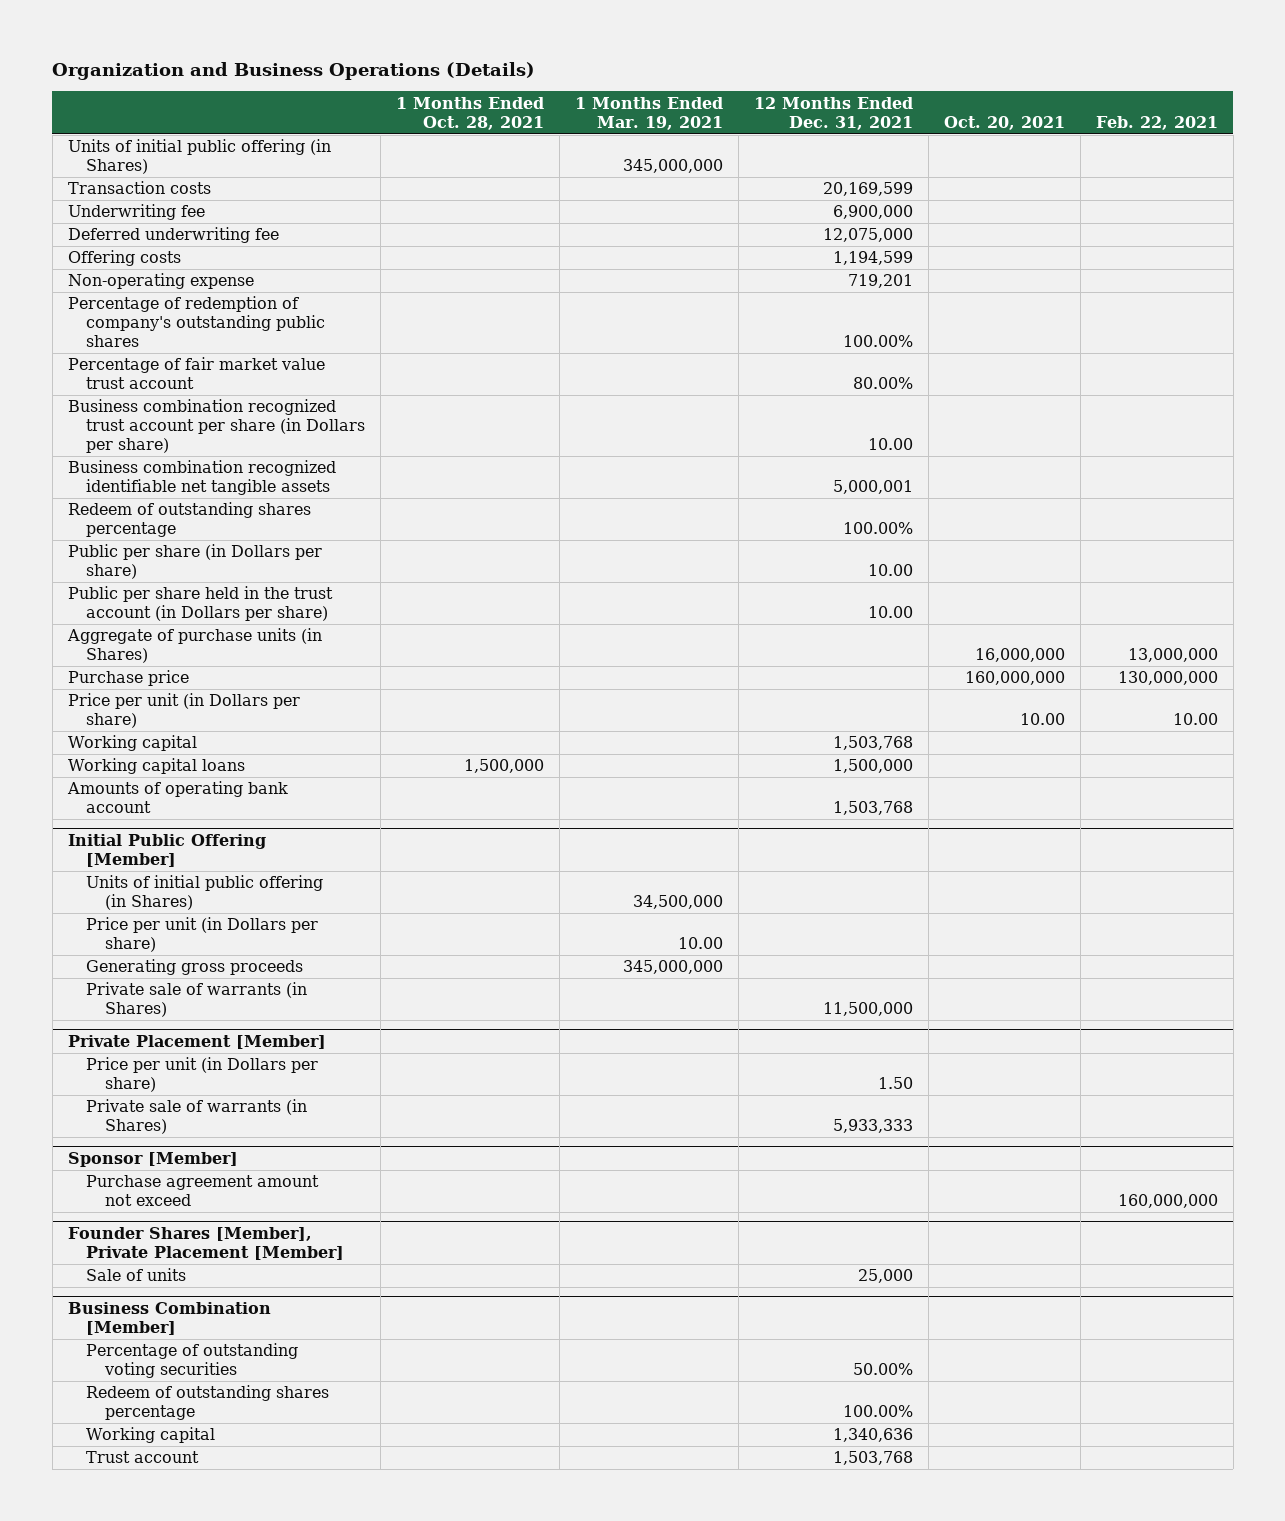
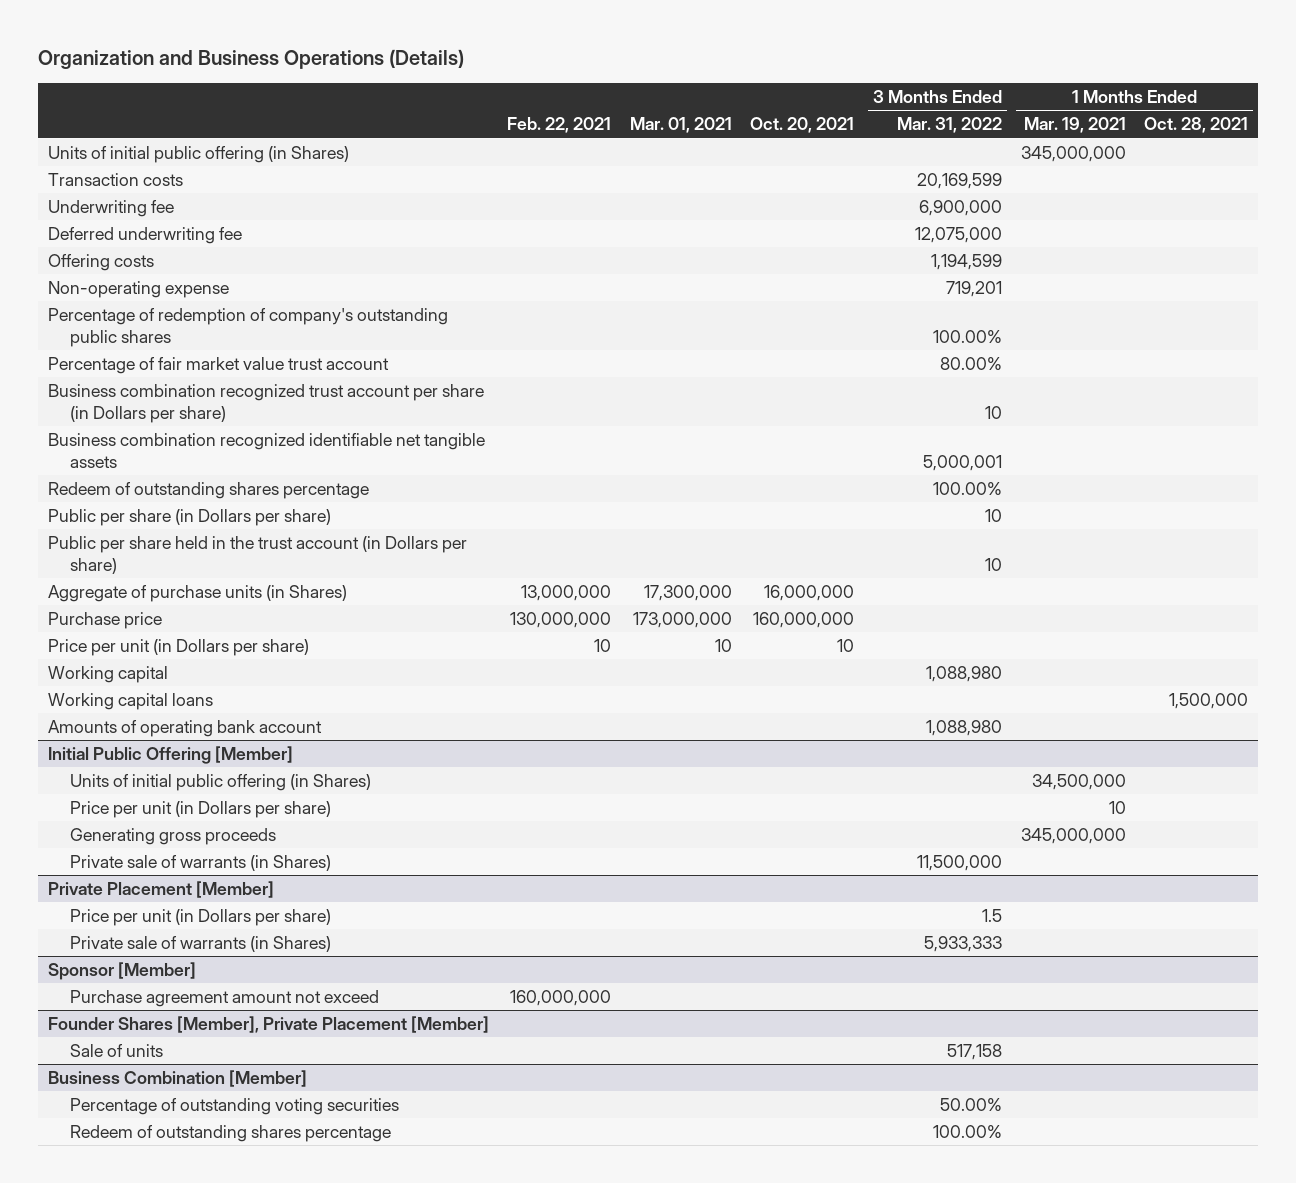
- | 1 Months Ended Oct. 28, 2021 | 1 Months Ended Mar. 19, 2021 | 12 Months Ended Dec. 31, 2021 | Oct. 20, 2021 | Feb. 22, 2021
+ | Feb. 22, 2021 | Mar. 01, 2021 | Oct. 20, 2021 | 3 Months Ended Mar. 31, 2022 | 1 Months Ended Mar. 19, 2021 | 1 Months Ended Oct. 28, 2021
- Price per unit (in Dollars per share) | | | | 10.00 | 10.00
+ Price per unit (in Dollars per share) | 10 | 10 | 10 | | |
@ Initial Public Offering [Member]
- Price per unit (in Dollars per share) | | 10.00 | | |
+ Price per unit (in Dollars per share) | | | | | 10 |
@ Business Combination [Member]
- Working capital | | | 1,340,636 | |
- Trust account | | | 1,503,768 | |

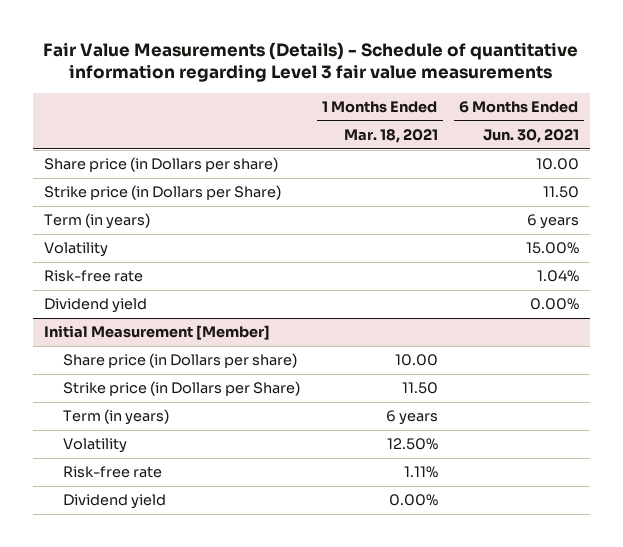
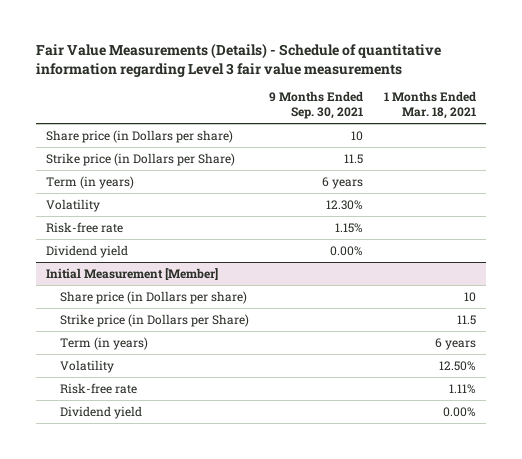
- | 1 Months Ended Mar. 18, 2021 | 6 Months Ended Jun. 30, 2021
+ | 9 Months Ended Sep. 30, 2021 | 1 Months Ended Mar. 18, 2021
@ Initial Measurement [Member]
- Share price (in Dollars per share) | 10.00 |
- Strike price (in Dollars per Share) | 11.50 |
+ Share price (in Dollars per share) | | 10
+ Strike price (in Dollars per Share) | | 11.5

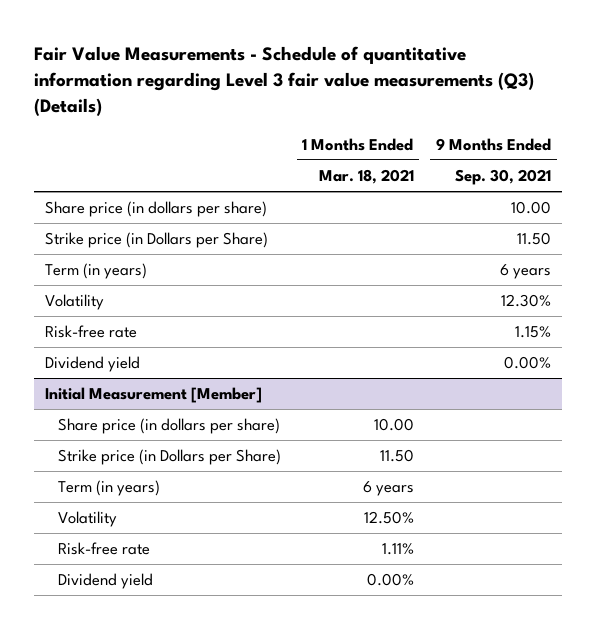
- Fair Value Measurements (Details) - Schedule of quantitative information regarding Level 3 fair value measurements
+ Fair Value Measurements - Schedule of quantitative information regarding Level 3 fair value measurements (Q3) (Details)
- | 9 Months Ended Sep. 30, 2021 | 1 Months Ended Mar. 18, 2021
+ | 1 Months Ended Mar. 18, 2021 | 9 Months Ended Sep. 30, 2021
- Share price (in Dollars per share) | 10 |
- Strike price (in Dollars per Share) | 11.5 |
+ Share price (in dollars per share) | | 10.00
+ Strike price (in Dollars per Share) | | 11.50
@ Initial Measurement [Member]
- Share price (in Dollars per share) | | 10
- Strike price (in Dollars per Share) | | 11.5
+ Share price (in dollars per share) | 10.00 |
+ Strike price (in Dollars per Share) | 11.50 |

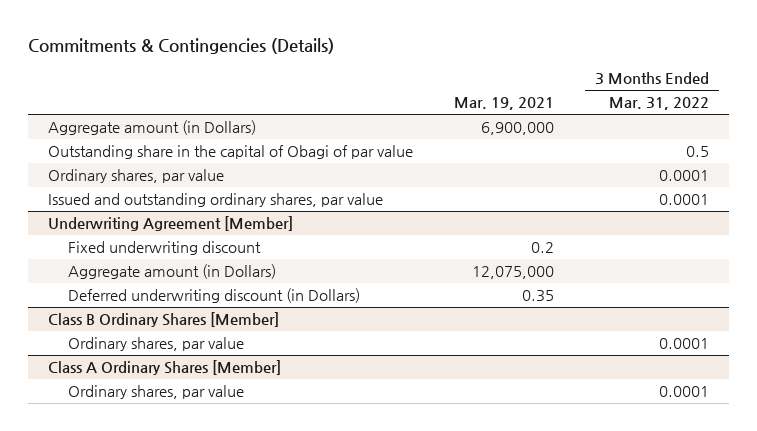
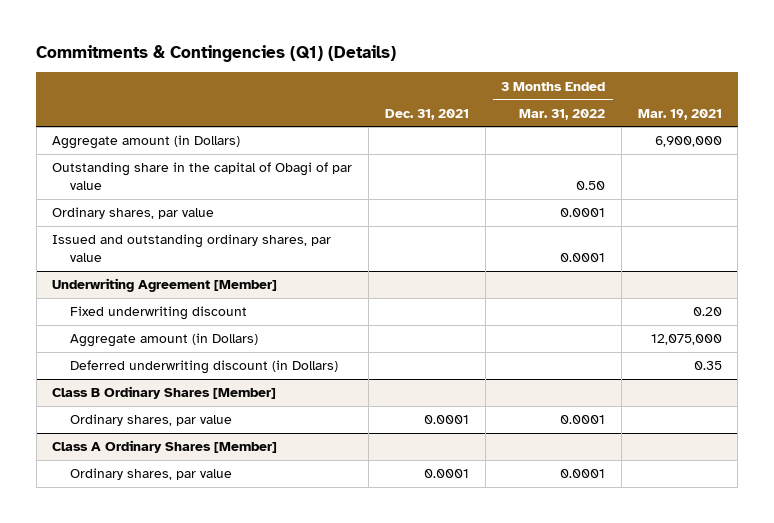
- Commitments & Contingencies (Details)
+ Commitments & Contingencies (Q1) (Details)
- | Mar. 19, 2021 | 3 Months Ended Mar. 31, 2022
+ | Dec. 31, 2021 | 3 Months Ended Mar. 31, 2022 | Mar. 19, 2021
- Outstanding share in the capital of Obagi of par value | | 0.5
+ Outstanding share in the capital of Obagi of par value | | 0.50 |
@ Underwriting Agreement [Member]
- Fixed underwriting discount | 0.2 |
+ Fixed underwriting discount | | | 0.20

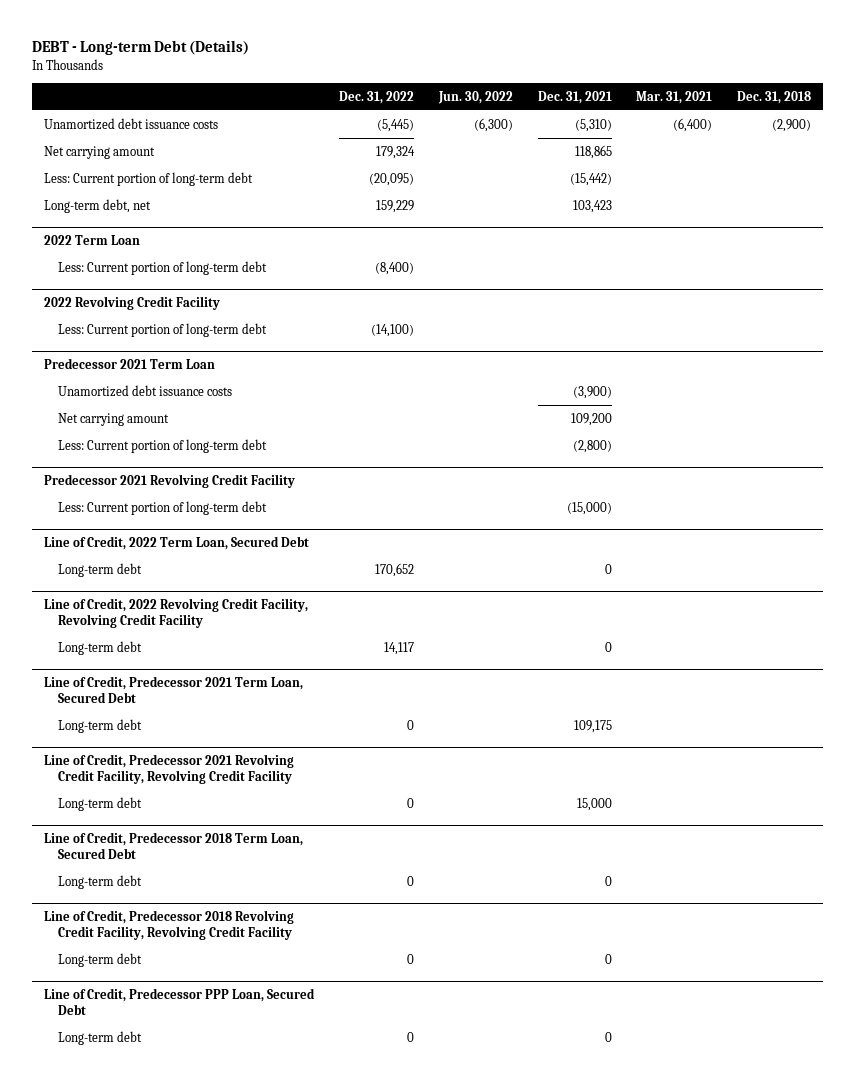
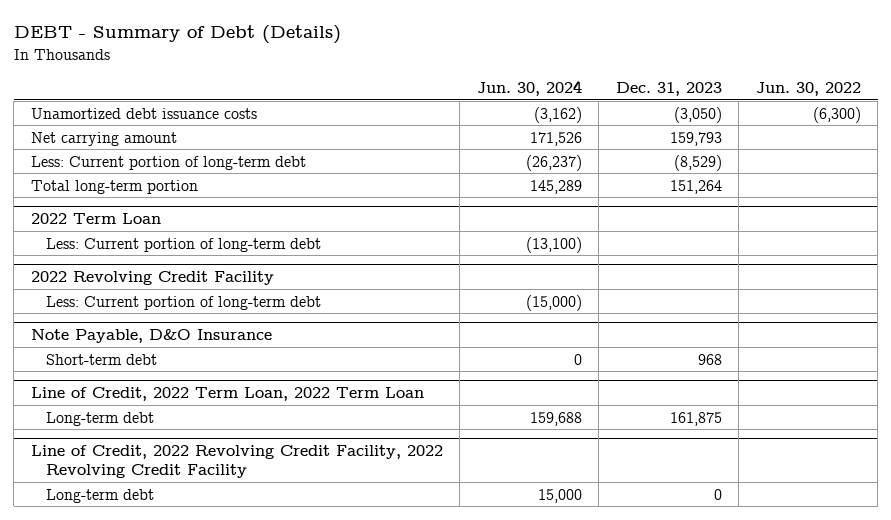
- DEBT - Long-term Debt (Details)
+ DEBT - Summary of Debt (Details)
- | Dec. 31, 2022 | Jun. 30, 2022 | Dec. 31, 2021 | Mar. 31, 2021 | Dec. 31, 2018
+ | Jun. 30, 2024 | Dec. 31, 2023 | Jun. 30, 2022
- Long-term debt, net | 159,229 | | 103,423 | |
+ Total long-term portion | 145,289 | 151,264 |
- Predecessor 2021 Term Loan
- Unamortized debt issuance costs | | | (3,900) | |
- Net carrying amount | | | 109,200 | |
- Less: Current portion of long-term debt | | | (2,800) | |
- Predecessor 2021 Revolving Credit Facility
- Less: Current portion of long-term debt | | | (15,000) | |
- Line of Credit, 2022 Term Loan, Secured Debt
+ Note Payable, D&O Insurance
+ Short-term debt | 0 | 968 |
+ Line of Credit, 2022 Term Loan, 2022 Term Loan
- Line of Credit, 2022 Revolving Credit Facility, Revolving Credit Facility
+ Line of Credit, 2022 Revolving Credit Facility, 2022 Revolving Credit Facility
- Line of Credit, Predecessor 2021 Term Loan, Secured Debt
- Long-term debt | 0 | | 109,175 | |
- Line of Credit, Predecessor 2021 Revolving Credit Facility, Revolving Credit Facility
- Long-term debt | 0 | | 15,000 | |
- Line of Credit, Predecessor 2018 Term Loan, Secured Debt
- Long-term debt | 0 | | 0 | |
- Line of Credit, Predecessor 2018 Revolving Credit Facility, Revolving Credit Facility
- Long-term debt | 0 | | 0 | |
- Line of Credit, Predecessor PPP Loan, Secured Debt
- Long-term debt | 0 | | 0 | |

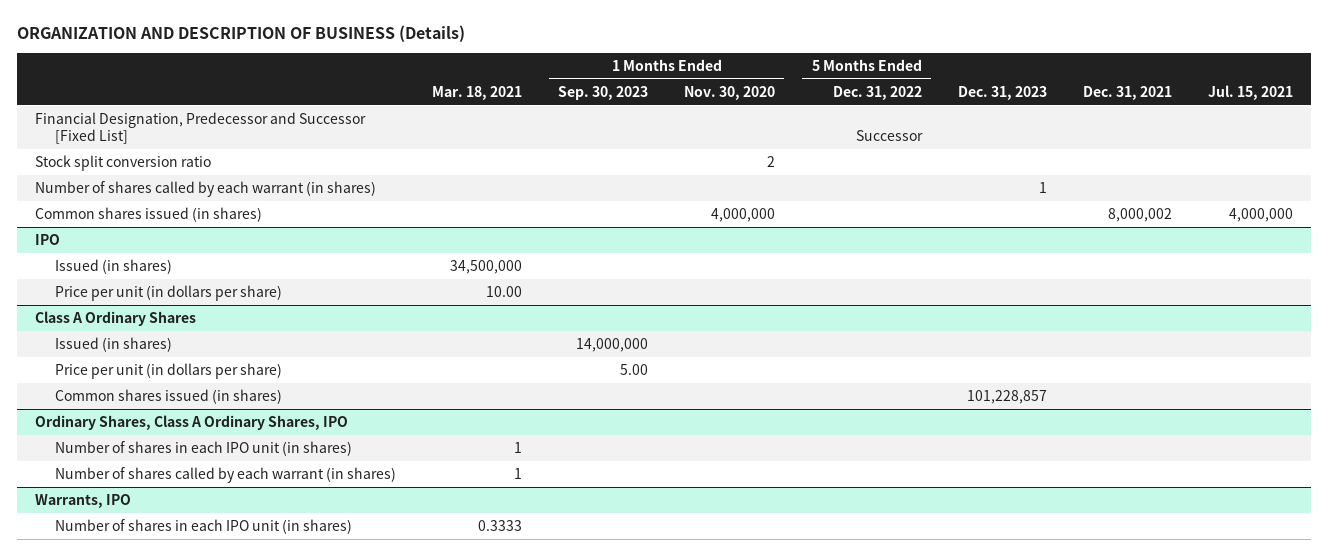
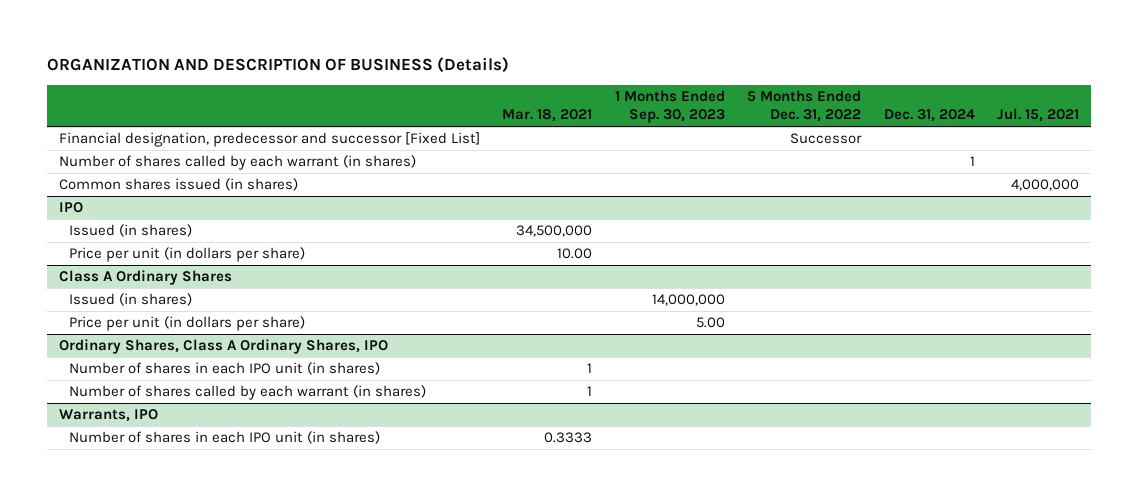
- | Mar. 18, 2021 | 1 Months Ended Sep. 30, 2023 | 1 Months Ended Nov. 30, 2020 | 5 Months Ended Dec. 31, 2022 | Dec. 31, 2023 | Dec. 31, 2021 | Jul. 15, 2021
+ | Mar. 18, 2021 | 1 Months Ended Sep. 30, 2023 | 5 Months Ended Dec. 31, 2022 | Dec. 31, 2024 | Jul. 15, 2021
- Financial Designation, Predecessor and Successor [Fixed List] | | | | Successor | | |
- Stock split conversion ratio | | | 2 | | | |
+ Financial designation, predecessor and successor [Fixed List] | | | Successor | |
@ Class A Ordinary Shares
- Common shares issued (in shares) | | | | | 101,228,857 | |

